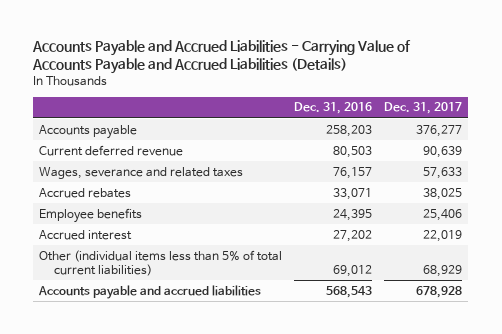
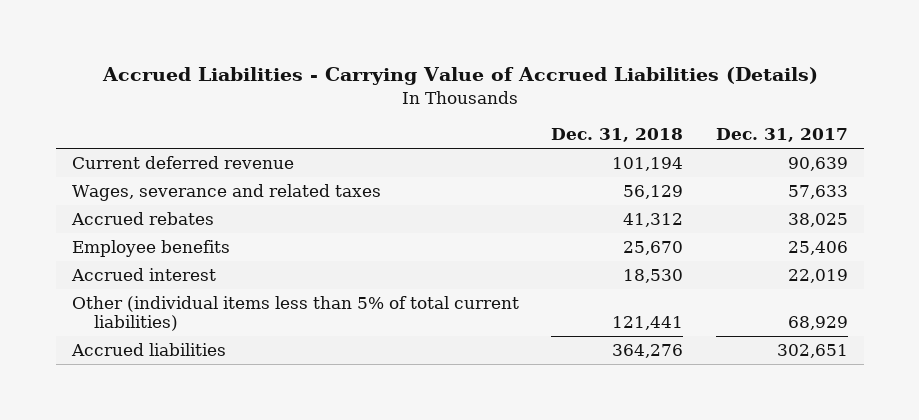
- Accounts Payable and Accrued Liabilities - Carrying Value of Accounts Payable and Accrued Liabilities (Details)
+ Accrued Liabilities - Carrying Value of Accrued Liabilities (Details)
- | Dec. 31, 2016 | Dec. 31, 2017
+ | Dec. 31, 2018 | Dec. 31, 2017
- Accounts payable | 258,203 | 376,277
- Accounts payable and accrued liabilities | 568,543 | 678,928
+ Accrued liabilities | 364,276 | 302,651

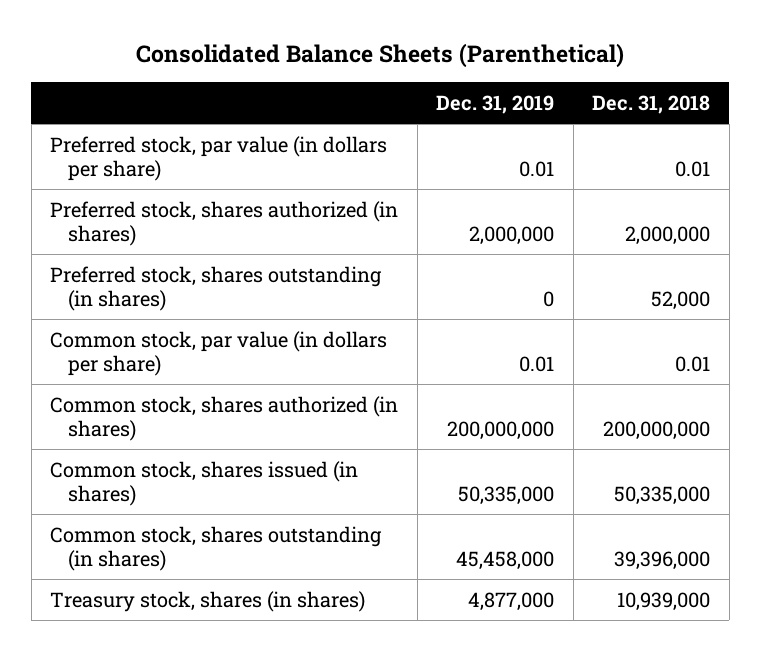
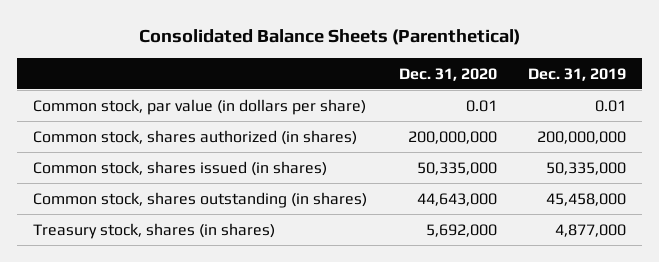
- | Dec. 31, 2019 | Dec. 31, 2018
+ | Dec. 31, 2020 | Dec. 31, 2019
- Preferred stock, par value (in dollars per share) | 0.01 | 0.01
- Preferred stock, shares authorized (in shares) | 2,000,000 | 2,000,000
- Preferred stock, shares outstanding (in shares) | 0 | 52,000

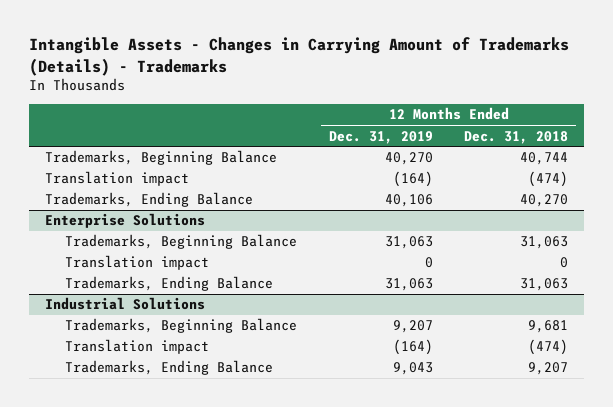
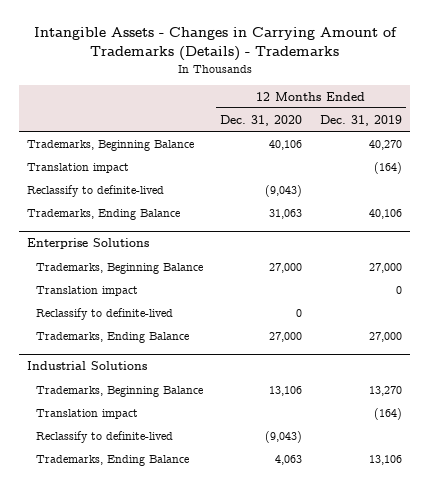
- | 12 Months Ended Dec. 31, 2019 | 12 Months Ended Dec. 31, 2018
+ | 12 Months Ended Dec. 31, 2020 | 12 Months Ended Dec. 31, 2019
+ Reclassify to definite-lived | (9,043) |
@ Enterprise Solutions
- Trademarks, Beginning Balance | 31,063 | 31,063
+ Trademarks, Beginning Balance | 27,000 | 27,000
- Trademarks, Ending Balance | 31,063 | 31,063
+ Reclassify to definite-lived | 0 |
+ Trademarks, Ending Balance | 27,000 | 27,000
@ Industrial Solutions
- Trademarks, Beginning Balance | 9,207 | 9,681
+ Trademarks, Beginning Balance | 13,106 | 13,270
- Trademarks, Ending Balance | 9,043 | 9,207
+ Reclassify to definite-lived | (9,043) |
+ Trademarks, Ending Balance | 4,063 | 13,106

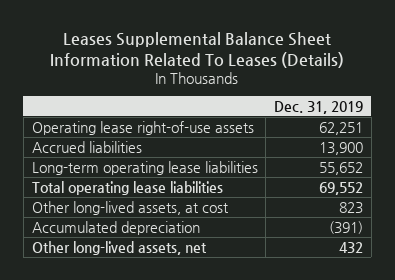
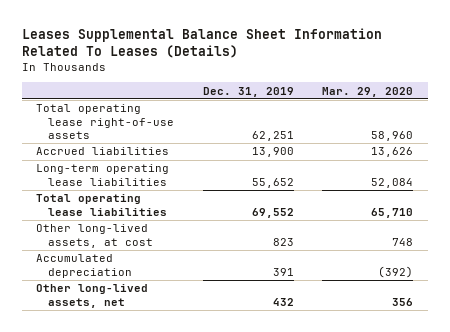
- | Dec. 31, 2019
+ | Dec. 31, 2019 | Mar. 29, 2020
- Operating lease right-of-use assets | 62,251
+ Total operating lease right-of-use assets | 62,251 | 58,960
- Accumulated depreciation | (391)
+ Accumulated depreciation | 391 | (392)

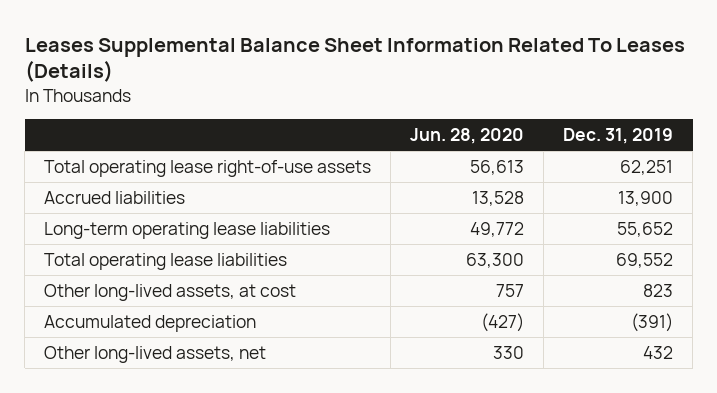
- | Dec. 31, 2019 | Mar. 29, 2020
+ | Jun. 28, 2020 | Dec. 31, 2019
- Accumulated depreciation | 391 | (392)
+ Accumulated depreciation | (427) | (391)

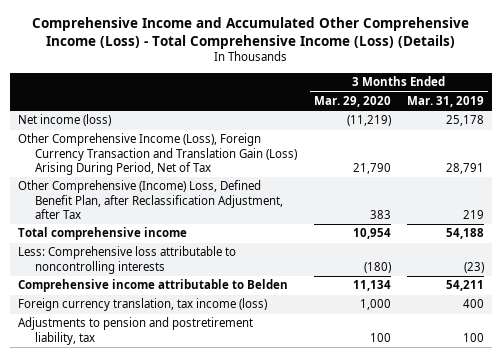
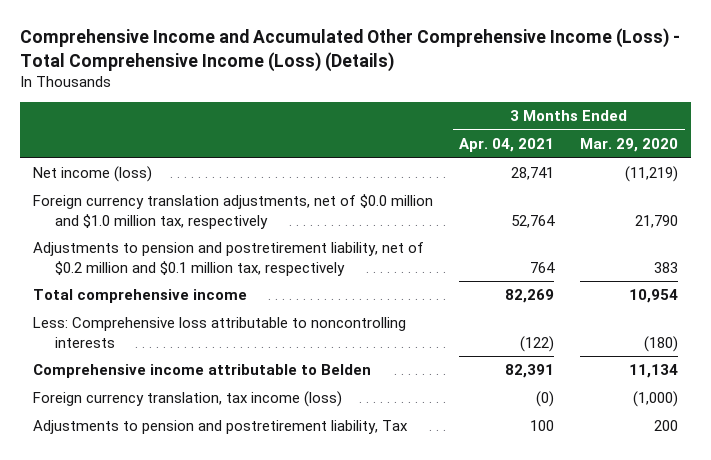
- | 3 Months Ended Mar. 29, 2020 | 3 Months Ended Mar. 31, 2019
+ | 3 Months Ended Apr. 04, 2021 | 3 Months Ended Mar. 29, 2020
- Other Comprehensive Income (Loss), Foreign Currency Transaction and Translation Gain (Loss) Arising During Period, Net of Tax | 21,790 | 28,791
- Other Comprehensive (Income) Loss, Defined Benefit Plan, after Reclassification Adjustment, after Tax | 383 | 219
+ Foreign currency translation adjustments, net of $0.0 million and $1.0 million tax, respectively | 52,764 | 21,790
+ Adjustments to pension and postretirement liability, net of $0.2 million and $0.1 million tax, respectively | 764 | 383
- Foreign currency translation, tax income (loss) | 1,000 | 400
- Adjustments to pension and postretirement liability, tax | 100 | 100
+ Foreign currency translation, tax income (loss) | (0) | (1,000)
+ Adjustments to pension and postretirement liability, Tax | 100 | 200

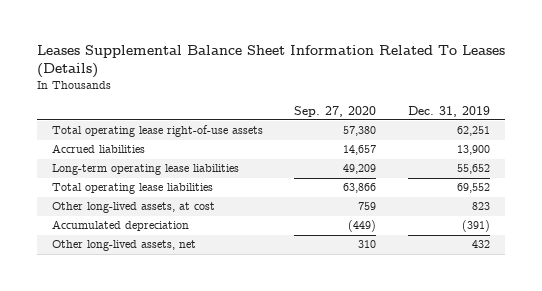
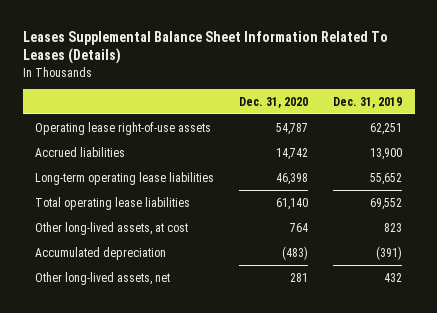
- | Sep. 27, 2020 | Dec. 31, 2019
+ | Dec. 31, 2020 | Dec. 31, 2019
- Total operating lease right-of-use assets | 57,380 | 62,251
+ Operating lease right-of-use assets | 54,787 | 62,251

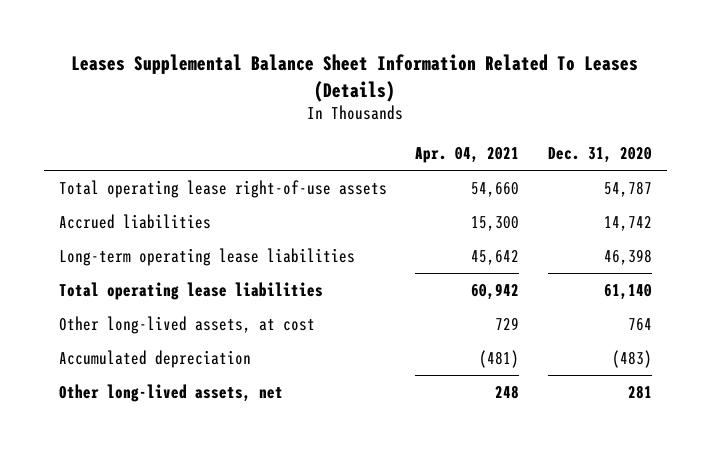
- | Dec. 31, 2020 | Dec. 31, 2019
+ | Apr. 04, 2021 | Dec. 31, 2020
- Operating lease right-of-use assets | 54,787 | 62,251
+ Total operating lease right-of-use assets | 54,660 | 54,787

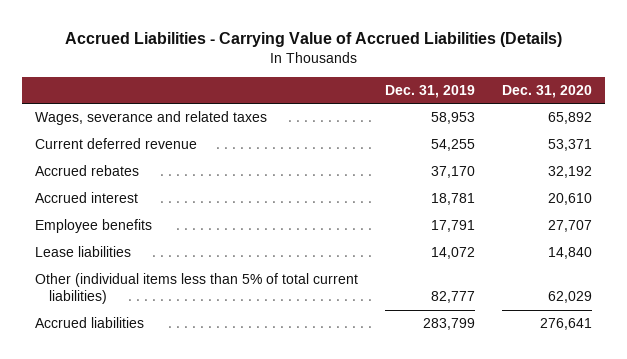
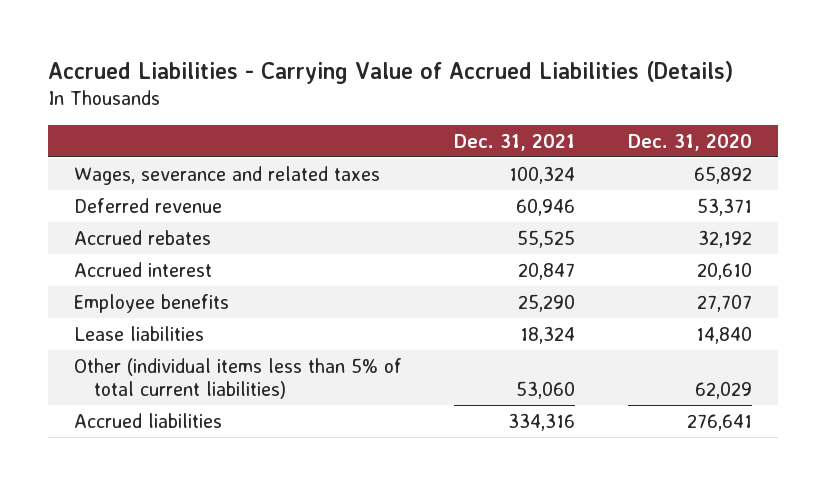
- | Dec. 31, 2019 | Dec. 31, 2020
+ | Dec. 31, 2021 | Dec. 31, 2020
- Current deferred revenue | 54,255 | 53,371
+ Deferred revenue | 60,946 | 53,371

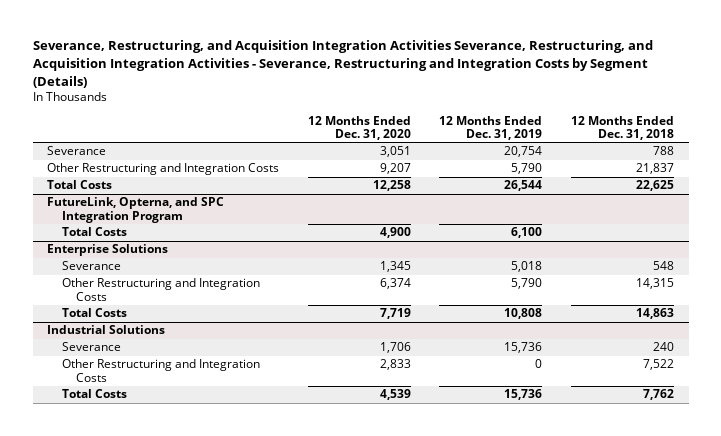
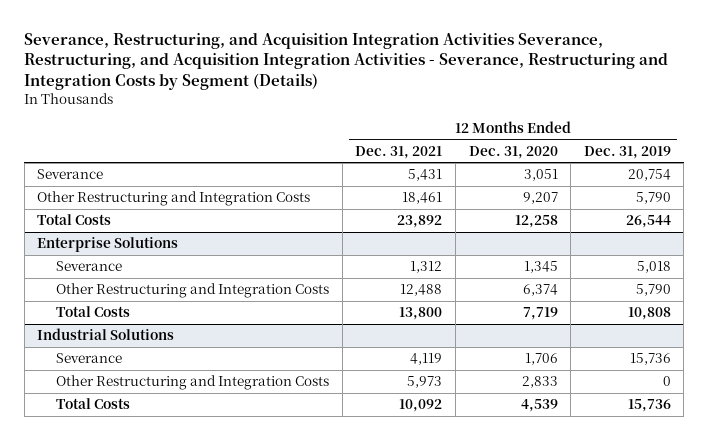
- | 12 Months Ended Dec. 31, 2020 | 12 Months Ended Dec. 31, 2019 | 12 Months Ended Dec. 31, 2018
+ | 12 Months Ended Dec. 31, 2021 | 12 Months Ended Dec. 31, 2020 | 12 Months Ended Dec. 31, 2019
- FutureLink, Opterna, and SPC Integration Program
- Total Costs | 4,900 | 6,100 |

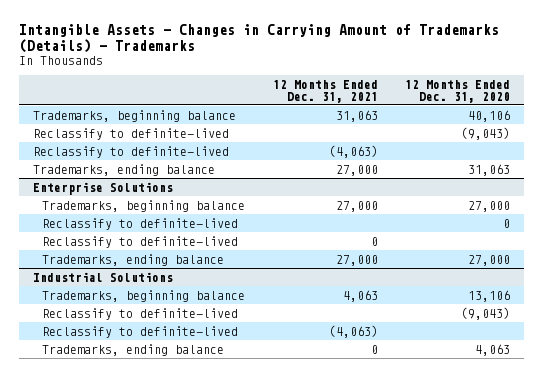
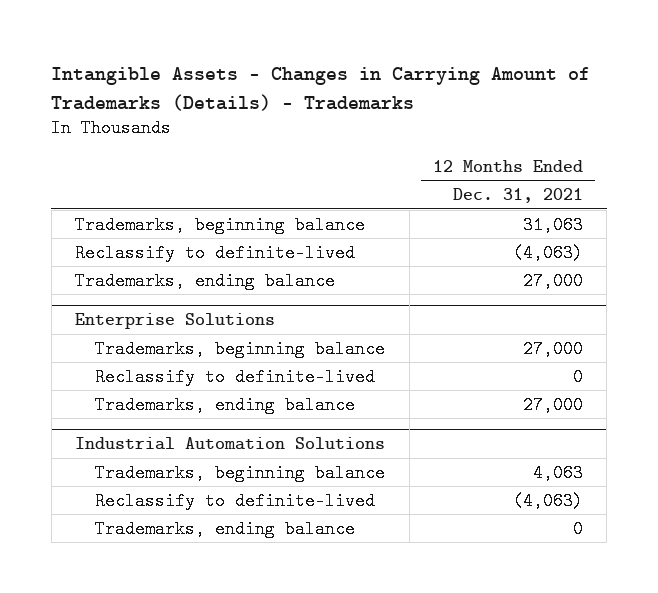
- | 12 Months Ended Dec. 31, 2021 | 12 Months Ended Dec. 31, 2020
+ | 12 Months Ended Dec. 31, 2021
- Reclassify to definite-lived | | (9,043)
@ Enterprise Solutions
- Reclassify to definite-lived | | 0
- Industrial Solutions
+ Industrial Automation Solutions
- Reclassify to definite-lived | | (9,043)

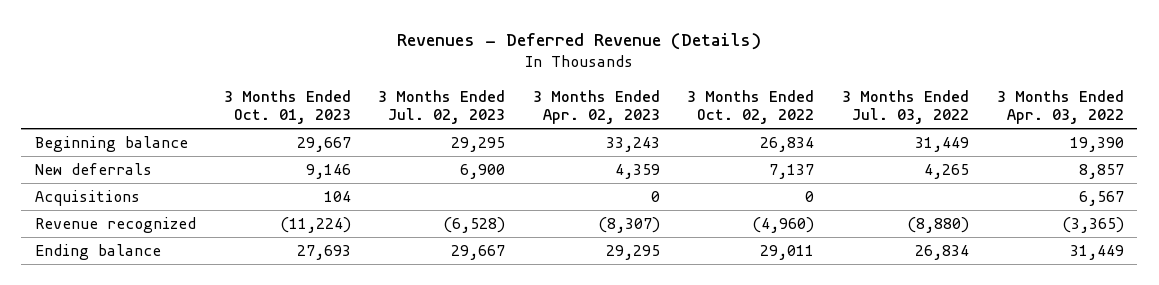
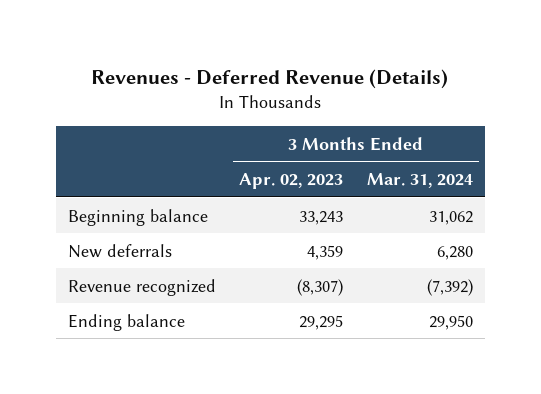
- | 3 Months Ended Oct. 01, 2023 | 3 Months Ended Jul. 02, 2023 | 3 Months Ended Apr. 02, 2023 | 3 Months Ended Oct. 02, 2022 | 3 Months Ended Jul. 03, 2022 | 3 Months Ended Apr. 03, 2022
+ | 3 Months Ended Apr. 02, 2023 | 3 Months Ended Mar. 31, 2024
- Acquisitions | 104 | | 0 | 0 | | 6,567

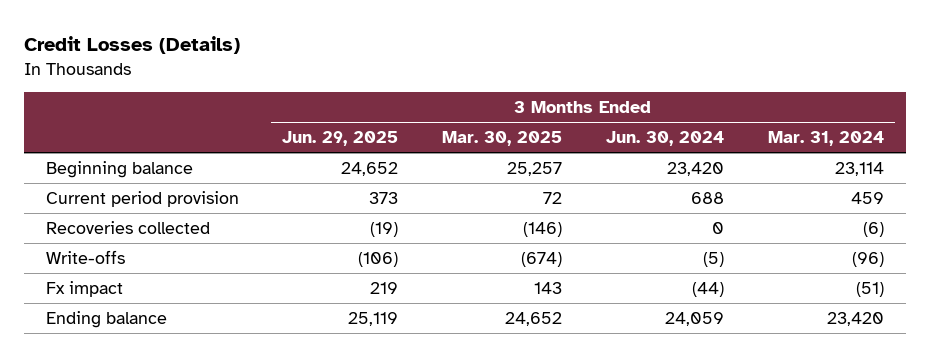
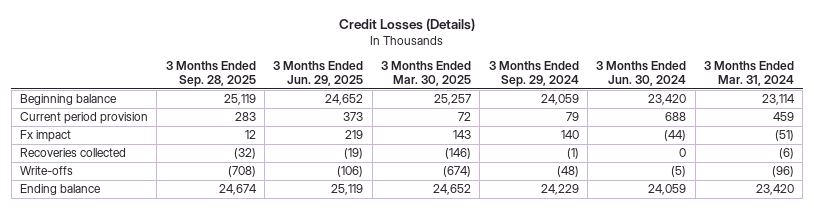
- | 3 Months Ended Jun. 29, 2025 | 3 Months Ended Mar. 30, 2025 | 3 Months Ended Jun. 30, 2024 | 3 Months Ended Mar. 31, 2024
+ | 3 Months Ended Sep. 28, 2025 | 3 Months Ended Jun. 29, 2025 | 3 Months Ended Mar. 30, 2025 | 3 Months Ended Sep. 29, 2024 | 3 Months Ended Jun. 30, 2024 | 3 Months Ended Mar. 31, 2024
moved up: Fx impact | 12 | 219 | 143 | 140 | (44) | (51)

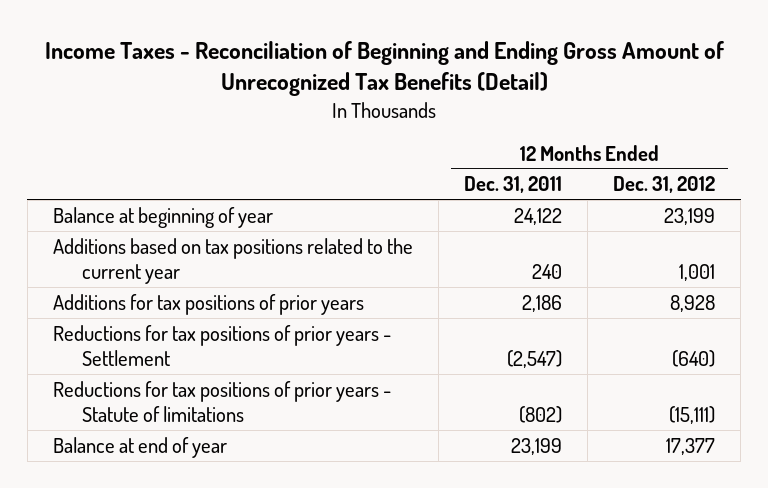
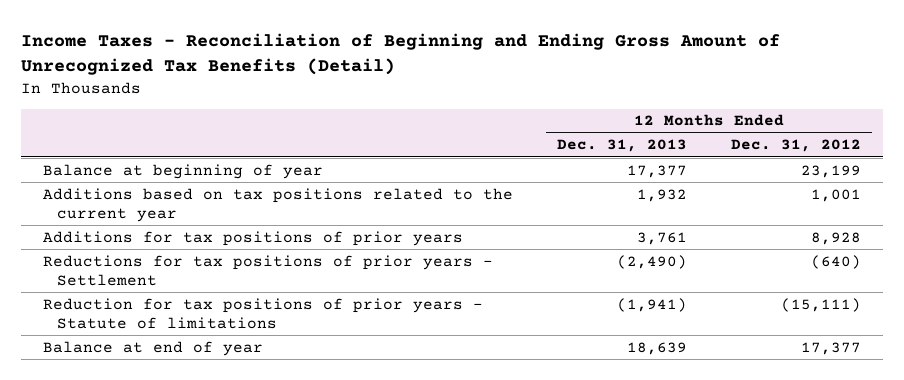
- | 12 Months Ended Dec. 31, 2011 | 12 Months Ended Dec. 31, 2012
+ | 12 Months Ended Dec. 31, 2013 | 12 Months Ended Dec. 31, 2012
- Reductions for tax positions of prior years - Statute of limitations | (802) | (15,111)
+ Reduction for tax positions of prior years - Statute of limitations | (1,941) | (15,111)

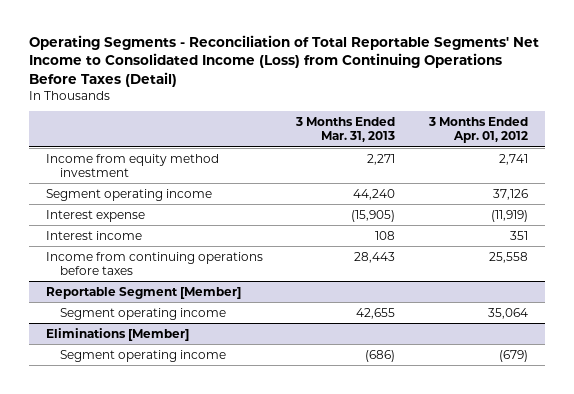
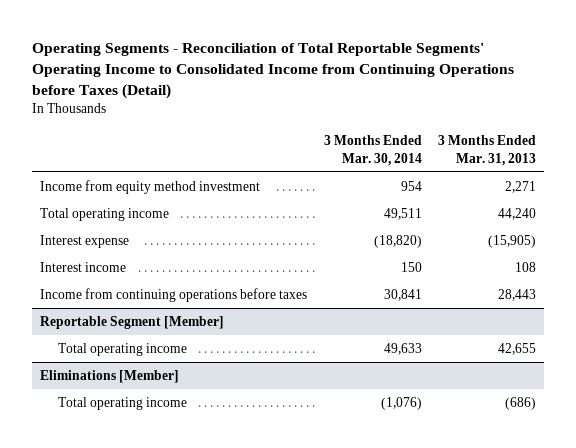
- Operating Segments - Reconciliation of Total Reportable Segments' Net Income to Consolidated Income (Loss) from Continuing Operations Before Taxes (Detail)
+ Operating Segments - Reconciliation of Total Reportable Segments' Operating Income to Consolidated Income from Continuing Operations before Taxes (Detail)
- | 3 Months Ended Mar. 31, 2013 | 3 Months Ended Apr. 01, 2012
+ | 3 Months Ended Mar. 30, 2014 | 3 Months Ended Mar. 31, 2013
- Segment operating income | 44,240 | 37,126
+ Total operating income | 49,511 | 44,240
@ Reportable Segment [Member]
- Segment operating income | 42,655 | 35,064
+ Total operating income | 49,633 | 42,655
@ Eliminations [Member]
- Segment operating income | (686) | (679)
+ Total operating income | (1,076) | (686)

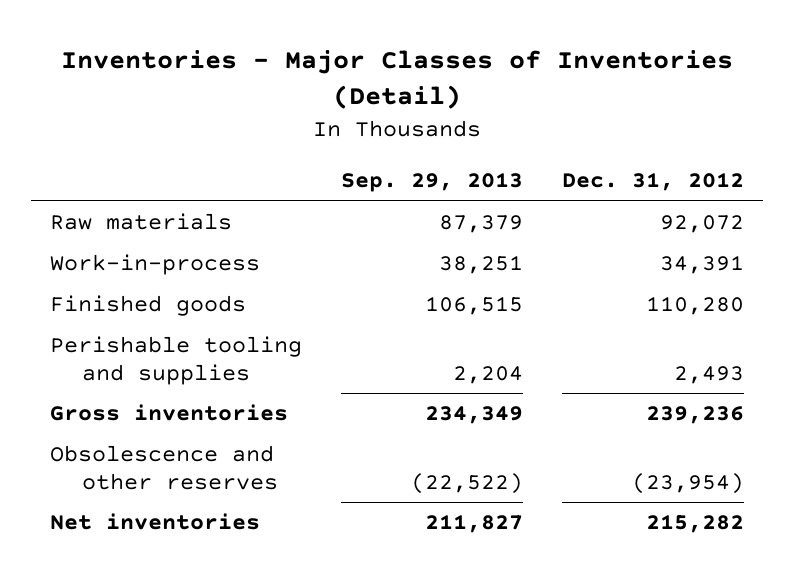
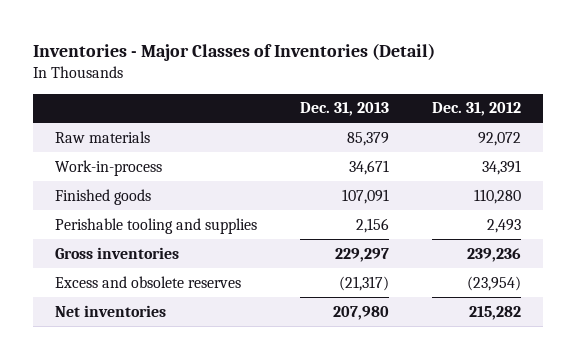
- | Sep. 29, 2013 | Dec. 31, 2012
+ | Dec. 31, 2013 | Dec. 31, 2012
- Obsolescence and other reserves | (22,522) | (23,954)
+ Excess and obsolete reserves | (21,317) | (23,954)

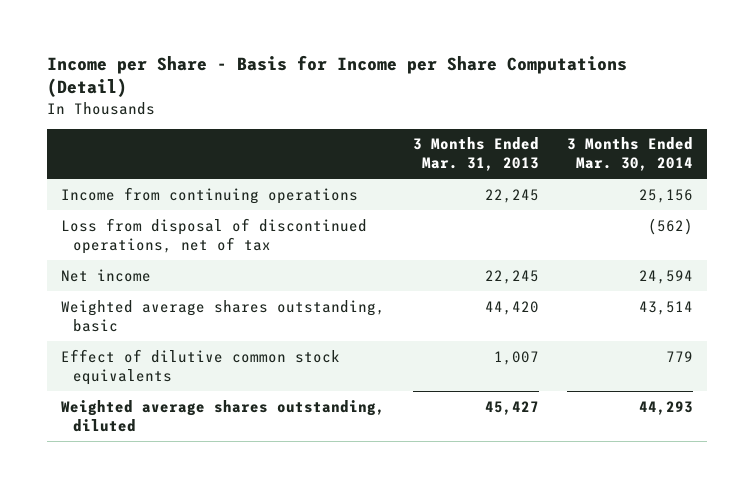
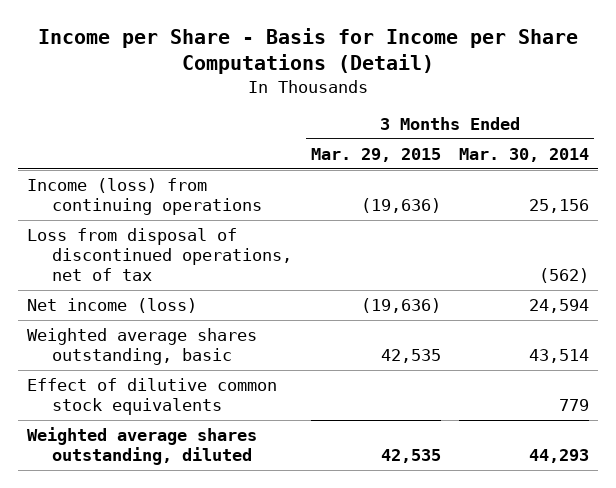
- | 3 Months Ended Mar. 31, 2013 | 3 Months Ended Mar. 30, 2014
+ | 3 Months Ended Mar. 29, 2015 | 3 Months Ended Mar. 30, 2014
- Income from continuing operations | 22,245 | 25,156
+ Income (loss) from continuing operations | (19,636) | 25,156
- Net income | 22,245 | 24,594
+ Net income (loss) | (19,636) | 24,594

